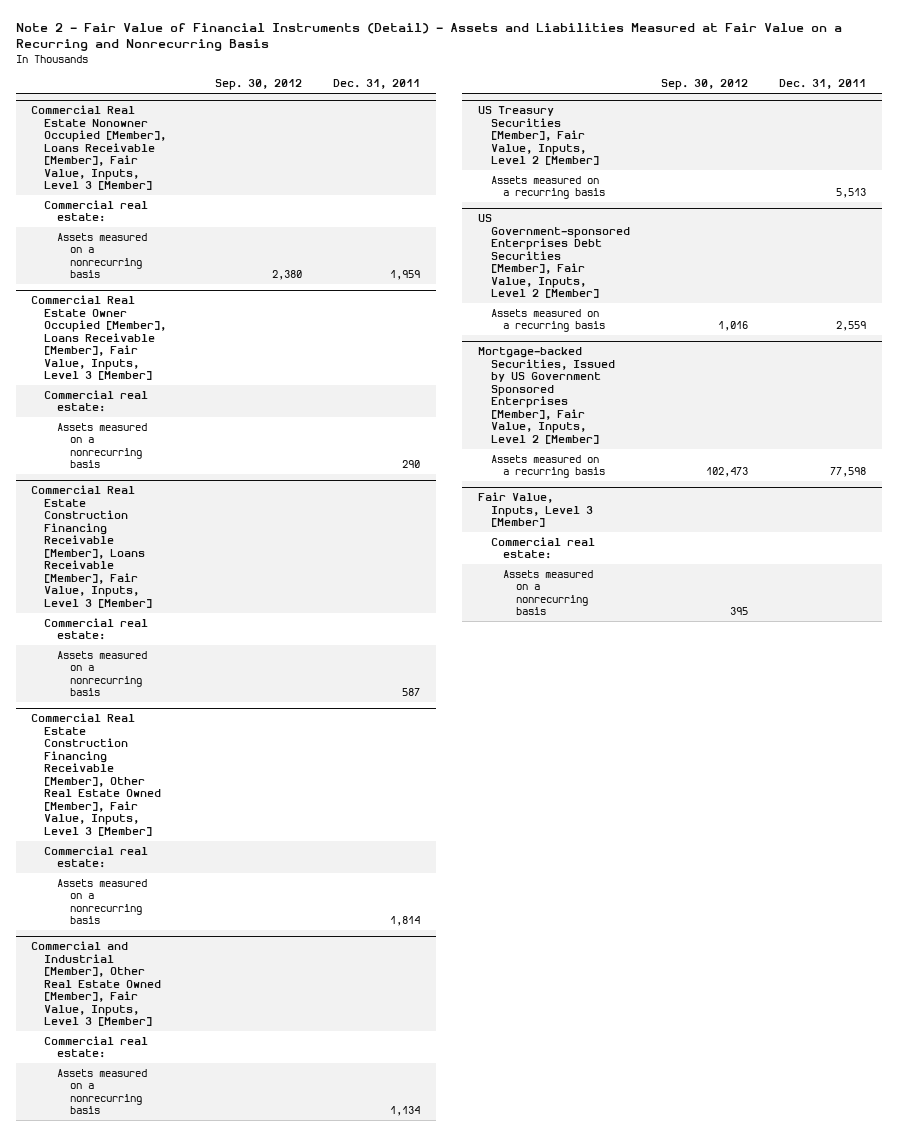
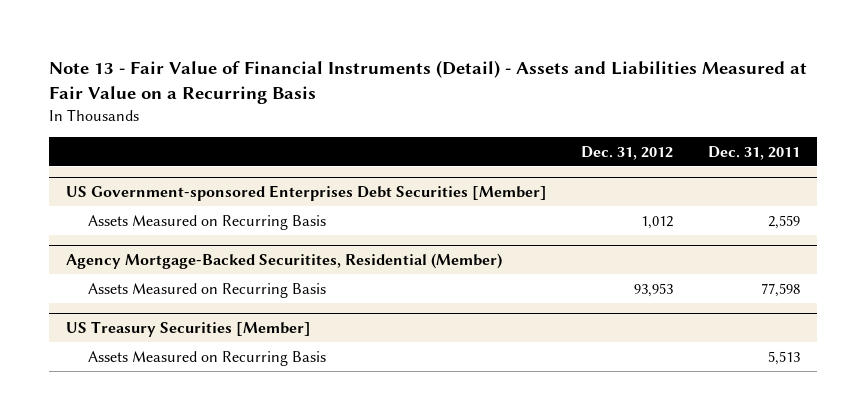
- Note 2 - Fair Value of Financial Instruments (Detail) - Assets and Liabilities Measured at Fair Value on a Recurring and Nonrecurring Basis
+ Note 13 - Fair Value of Financial Instruments (Detail) - Assets and Liabilities Measured at Fair Value on a Recurring Basis
- | Sep. 30, 2012 | Dec. 31, 2011
+ | Dec. 31, 2012 | Dec. 31, 2011
- Commercial Real Estate Nonowner Occupied [Member], Loans Receivable [Member], Fair Value, Inputs, Level 3 [Member]
- Commercial real estate:
- Assets measured on a nonrecurring basis | 2,380 | 1,959
- Commercial Real Estate Owner Occupied [Member], Loans Receivable [Member], Fair Value, Inputs, Level 3 [Member]
- Commercial real estate:
- Assets measured on a nonrecurring basis | | 290
- Commercial Real Estate Construction Financing Receivable [Member], Loans Receivable [Member], Fair Value, Inputs, Level 3 [Member]
- Commercial real estate:
- Assets measured on a nonrecurring basis | | 587
- Commercial Real Estate Construction Financing Receivable [Member], Other Real Estate Owned [Member], Fair Value, Inputs, Level 3 [Member]
- Commercial real estate:
- Assets measured on a nonrecurring basis | | 1,814
- Commercial and Industrial [Member], Other Real Estate Owned [Member], Fair Value, Inputs, Level 3 [Member]
- Commercial real estate:
- Assets measured on a nonrecurring basis | | 1,134
- US Treasury Securities [Member], Fair Value, Inputs, Level 2 [Member]
- Assets measured on a recurring basis | | 5,513
- US Government-sponsored Enterprises Debt Securities [Member], Fair Value, Inputs, Level 2 [Member]
- Assets measured on a recurring basis | 1,016 | 2,559
- Mortgage-backed Securities, Issued by US Government Sponsored Enterprises [Member], Fair Value, Inputs, Level 2 [Member]
- Assets measured on a recurring basis | 102,473 | 77,598
- Fair Value, Inputs, Level 3 [Member]
- Commercial real estate:
- Assets measured on a nonrecurring basis | 395 |
+ US Government-sponsored Enterprises Debt Securities [Member]
+ Assets Measured on Recurring Basis | 1,012 | 2,559
+ Agency Mortgage-Backed Securitites, Residential (Member)
+ Assets Measured on Recurring Basis | 93,953 | 77,598
+ US Treasury Securities [Member]
+ Assets Measured on Recurring Basis | | 5,513

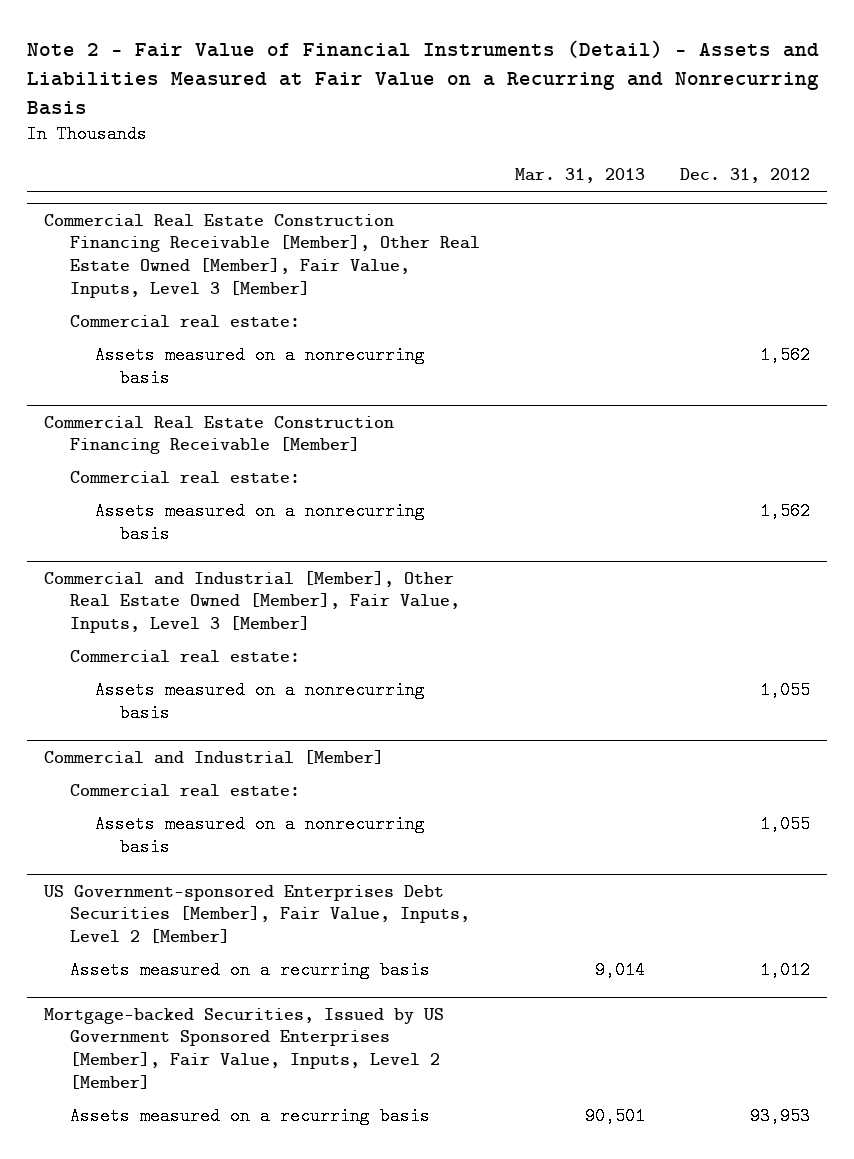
- Note 13 - Fair Value of Financial Instruments (Detail) - Assets and Liabilities Measured at Fair Value on a Recurring Basis
+ Note 2 - Fair Value of Financial Instruments (Detail) - Assets and Liabilities Measured at Fair Value on a Recurring and Nonrecurring Basis
- | Dec. 31, 2012 | Dec. 31, 2011
+ | Mar. 31, 2013 | Dec. 31, 2012
- US Government-sponsored Enterprises Debt Securities [Member]
- Assets Measured on Recurring Basis | 1,012 | 2,559
- Agency Mortgage-Backed Securitites, Residential (Member)
- Assets Measured on Recurring Basis | 93,953 | 77,598
- US Treasury Securities [Member]
- Assets Measured on Recurring Basis | | 5,513
+ Commercial Real Estate Construction Financing Receivable [Member], Other Real Estate Owned [Member], Fair Value, Inputs, Level 3 [Member]
+ Commercial real estate:
+ Assets measured on a nonrecurring basis | | 1,562
+ Commercial Real Estate Construction Financing Receivable [Member]
+ Commercial real estate:
+ Assets measured on a nonrecurring basis | | 1,562
+ Commercial and Industrial [Member], Other Real Estate Owned [Member], Fair Value, Inputs, Level 3 [Member]
+ Commercial real estate:
+ Assets measured on a nonrecurring basis | | 1,055
+ Commercial and Industrial [Member]
+ Commercial real estate:
+ Assets measured on a nonrecurring basis | | 1,055
+ US Government-sponsored Enterprises Debt Securities [Member], Fair Value, Inputs, Level 2 [Member]
+ Assets measured on a recurring basis | 9,014 | 1,012
+ Mortgage-backed Securities, Issued by US Government Sponsored Enterprises [Member], Fair Value, Inputs, Level 2 [Member]
+ Assets measured on a recurring basis | 90,501 | 93,953

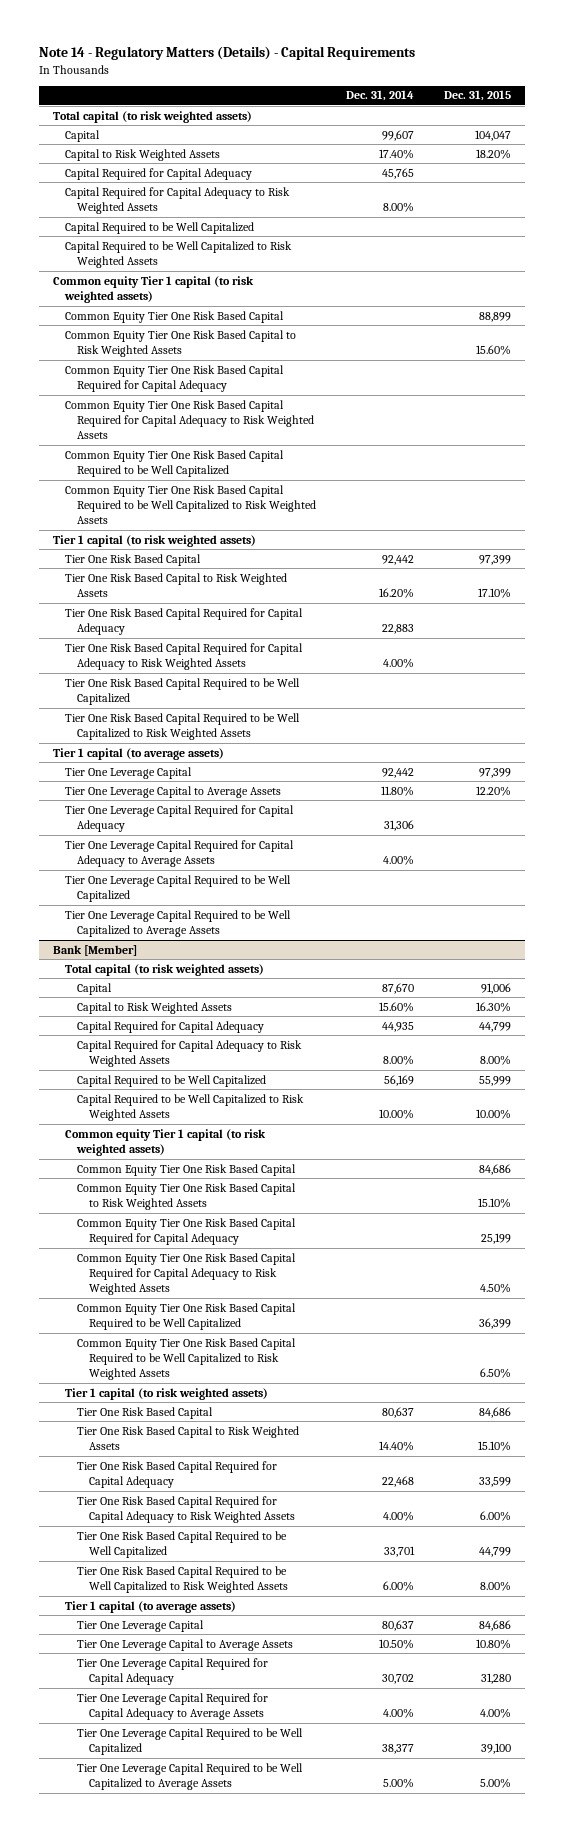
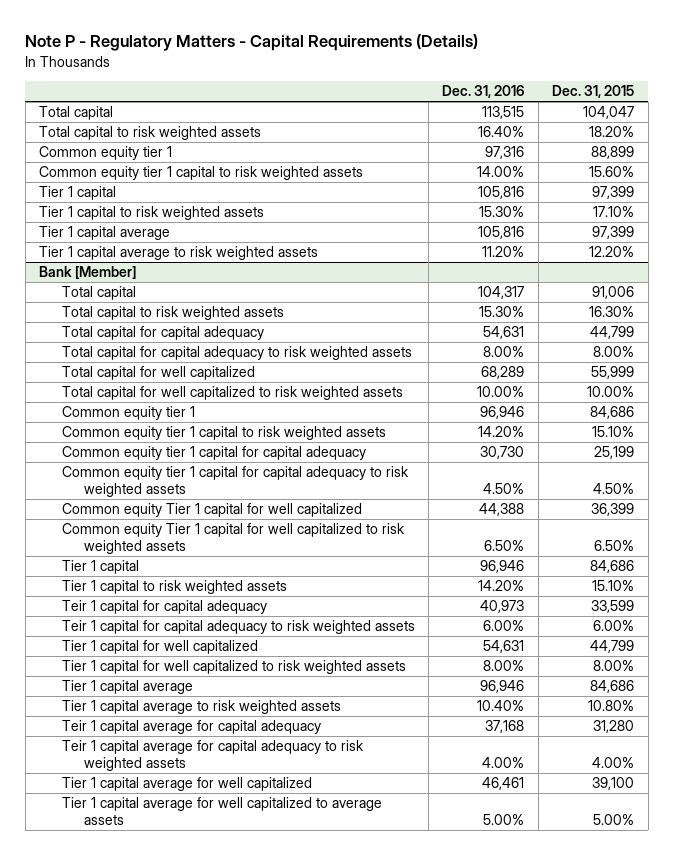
- Note 14 - Regulatory Matters (Details) - Capital Requirements
+ Note P - Regulatory Matters - Capital Requirements (Details)
- | Dec. 31, 2014 | Dec. 31, 2015
+ | Dec. 31, 2016 | Dec. 31, 2015
- Total capital (to risk weighted assets)
- Capital | 99,607 | 104,047
- Capital to Risk Weighted Assets | 17.40% | 18.20%
- Capital Required for Capital Adequacy | 45,765 |
- Capital Required for Capital Adequacy to Risk Weighted Assets | 8.00% |
- Capital Required to be Well Capitalized
- Capital Required to be Well Capitalized to Risk Weighted Assets
- Common equity Tier 1 capital (to risk weighted assets)
- Common Equity Tier One Risk Based Capital | | 88,899
- Common Equity Tier One Risk Based Capital to Risk Weighted Assets | | 15.60%
- Common Equity Tier One Risk Based Capital Required for Capital Adequacy
- Common Equity Tier One Risk Based Capital Required for Capital Adequacy to Risk Weighted Assets
- Common Equity Tier One Risk Based Capital Required to be Well Capitalized
- Common Equity Tier One Risk Based Capital Required to be Well Capitalized to Risk Weighted Assets
- Tier 1 capital (to risk weighted assets)
- Tier One Risk Based Capital | 92,442 | 97,399
- Tier One Risk Based Capital to Risk Weighted Assets | 16.20% | 17.10%
- Tier One Risk Based Capital Required for Capital Adequacy | 22,883 |
- Tier One Risk Based Capital Required for Capital Adequacy to Risk Weighted Assets | 4.00% |
- Tier One Risk Based Capital Required to be Well Capitalized
- Tier One Risk Based Capital Required to be Well Capitalized to Risk Weighted Assets
- Tier 1 capital (to average assets)
- Tier One Leverage Capital | 92,442 | 97,399
- Tier One Leverage Capital to Average Assets | 11.80% | 12.20%
- Tier One Leverage Capital Required for Capital Adequacy | 31,306 |
- Tier One Leverage Capital Required for Capital Adequacy to Average Assets | 4.00% |
- Tier One Leverage Capital Required to be Well Capitalized
- Tier One Leverage Capital Required to be Well Capitalized to Average Assets
+ Total capital | 113,515 | 104,047
+ Total capital to risk weighted assets | 16.40% | 18.20%
+ Common equity tier 1 | 97,316 | 88,899
+ Common equity tier 1 capital to risk weighted assets | 14.00% | 15.60%
+ Tier 1 capital | 105,816 | 97,399
+ Tier 1 capital to risk weighted assets | 15.30% | 17.10%
+ Tier 1 capital average | 105,816 | 97,399
+ Tier 1 capital average to risk weighted assets | 11.20% | 12.20%
@ Bank [Member]
- Total capital (to risk weighted assets)
- Capital | 87,670 | 91,006
- Capital to Risk Weighted Assets | 15.60% | 16.30%
- Capital Required for Capital Adequacy | 44,935 | 44,799
- Capital Required for Capital Adequacy to Risk Weighted Assets | 8.00% | 8.00%
- Capital Required to be Well Capitalized | 56,169 | 55,999
- Capital Required to be Well Capitalized to Risk Weighted Assets | 10.00% | 10.00%
- Common equity Tier 1 capital (to risk weighted assets)
- Common Equity Tier One Risk Based Capital | | 84,686
- Common Equity Tier One Risk Based Capital to Risk Weighted Assets | | 15.10%
- Common Equity Tier One Risk Based Capital Required for Capital Adequacy | | 25,199
- Common Equity Tier One Risk Based Capital Required for Capital Adequacy to Risk Weighted Assets | | 4.50%
- Common Equity Tier One Risk Based Capital Required to be Well Capitalized | | 36,399
- Common Equity Tier One Risk Based Capital Required to be Well Capitalized to Risk Weighted Assets | | 6.50%
- Tier 1 capital (to risk weighted assets)
- Tier One Risk Based Capital | 80,637 | 84,686
- Tier One Risk Based Capital to Risk Weighted Assets | 14.40% | 15.10%
- Tier One Risk Based Capital Required for Capital Adequacy | 22,468 | 33,599
- Tier One Risk Based Capital Required for Capital Adequacy to Risk Weighted Assets | 4.00% | 6.00%
- Tier One Risk Based Capital Required to be Well Capitalized | 33,701 | 44,799
- Tier One Risk Based Capital Required to be Well Capitalized to Risk Weighted Assets | 6.00% | 8.00%
- Tier 1 capital (to average assets)
- Tier One Leverage Capital | 80,637 | 84,686
- Tier One Leverage Capital to Average Assets | 10.50% | 10.80%
- Tier One Leverage Capital Required for Capital Adequacy | 30,702 | 31,280
- Tier One Leverage Capital Required for Capital Adequacy to Average Assets | 4.00% | 4.00%
- Tier One Leverage Capital Required to be Well Capitalized | 38,377 | 39,100
- Tier One Leverage Capital Required to be Well Capitalized to Average Assets | 5.00% | 5.00%
+ Total capital | 104,317 | 91,006
+ Total capital to risk weighted assets | 15.30% | 16.30%
+ Total capital for capital adequacy | 54,631 | 44,799
+ Total capital for capital adequacy to risk weighted assets | 8.00% | 8.00%
+ Total capital for well capitalized | 68,289 | 55,999
+ Total capital for well capitalized to risk weighted assets | 10.00% | 10.00%
+ Common equity tier 1 | 96,946 | 84,686
+ Common equity tier 1 capital to risk weighted assets | 14.20% | 15.10%
+ Common equity tier 1 capital for capital adequacy | 30,730 | 25,199
+ Common equity tier 1 capital for capital adequacy to risk weighted assets | 4.50% | 4.50%
+ Common equity Tier 1 capital for well capitalized | 44,388 | 36,399
+ Common equity Tier 1 capital for well capitalized to risk weighted assets | 6.50% | 6.50%
+ Tier 1 capital | 96,946 | 84,686
+ Tier 1 capital to risk weighted assets | 14.20% | 15.10%
+ Teir 1 capital for capital adequacy | 40,973 | 33,599
+ Teir 1 capital for capital adequacy to risk weighted assets | 6.00% | 6.00%
+ Tier 1 capital for well capitalized | 54,631 | 44,799
+ Tier 1 capital for well capitalized to risk weighted assets | 8.00% | 8.00%
+ Tier 1 capital average | 96,946 | 84,686
+ Tier 1 capital average to risk weighted assets | 10.40% | 10.80%
+ Teir 1 capital average for capital adequacy | 37,168 | 31,280
+ Teir 1 capital average for capital adequacy to risk weighted assets | 4.00% | 4.00%
+ Tier 1 capital average for well capitalized | 46,461 | 39,100
+ Tier 1 capital average for well capitalized to average assets | 5.00% | 5.00%

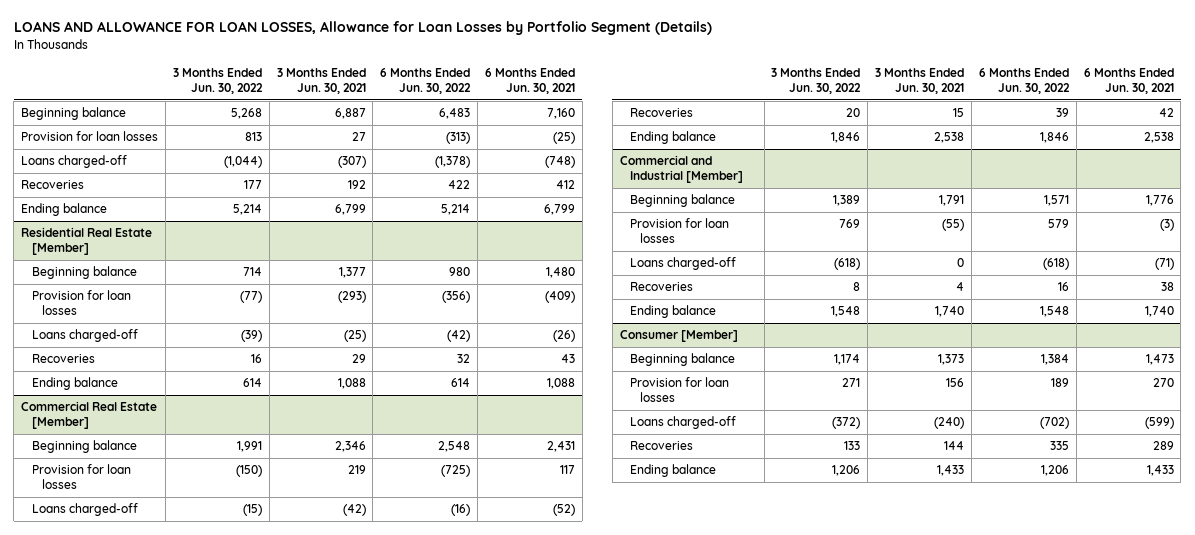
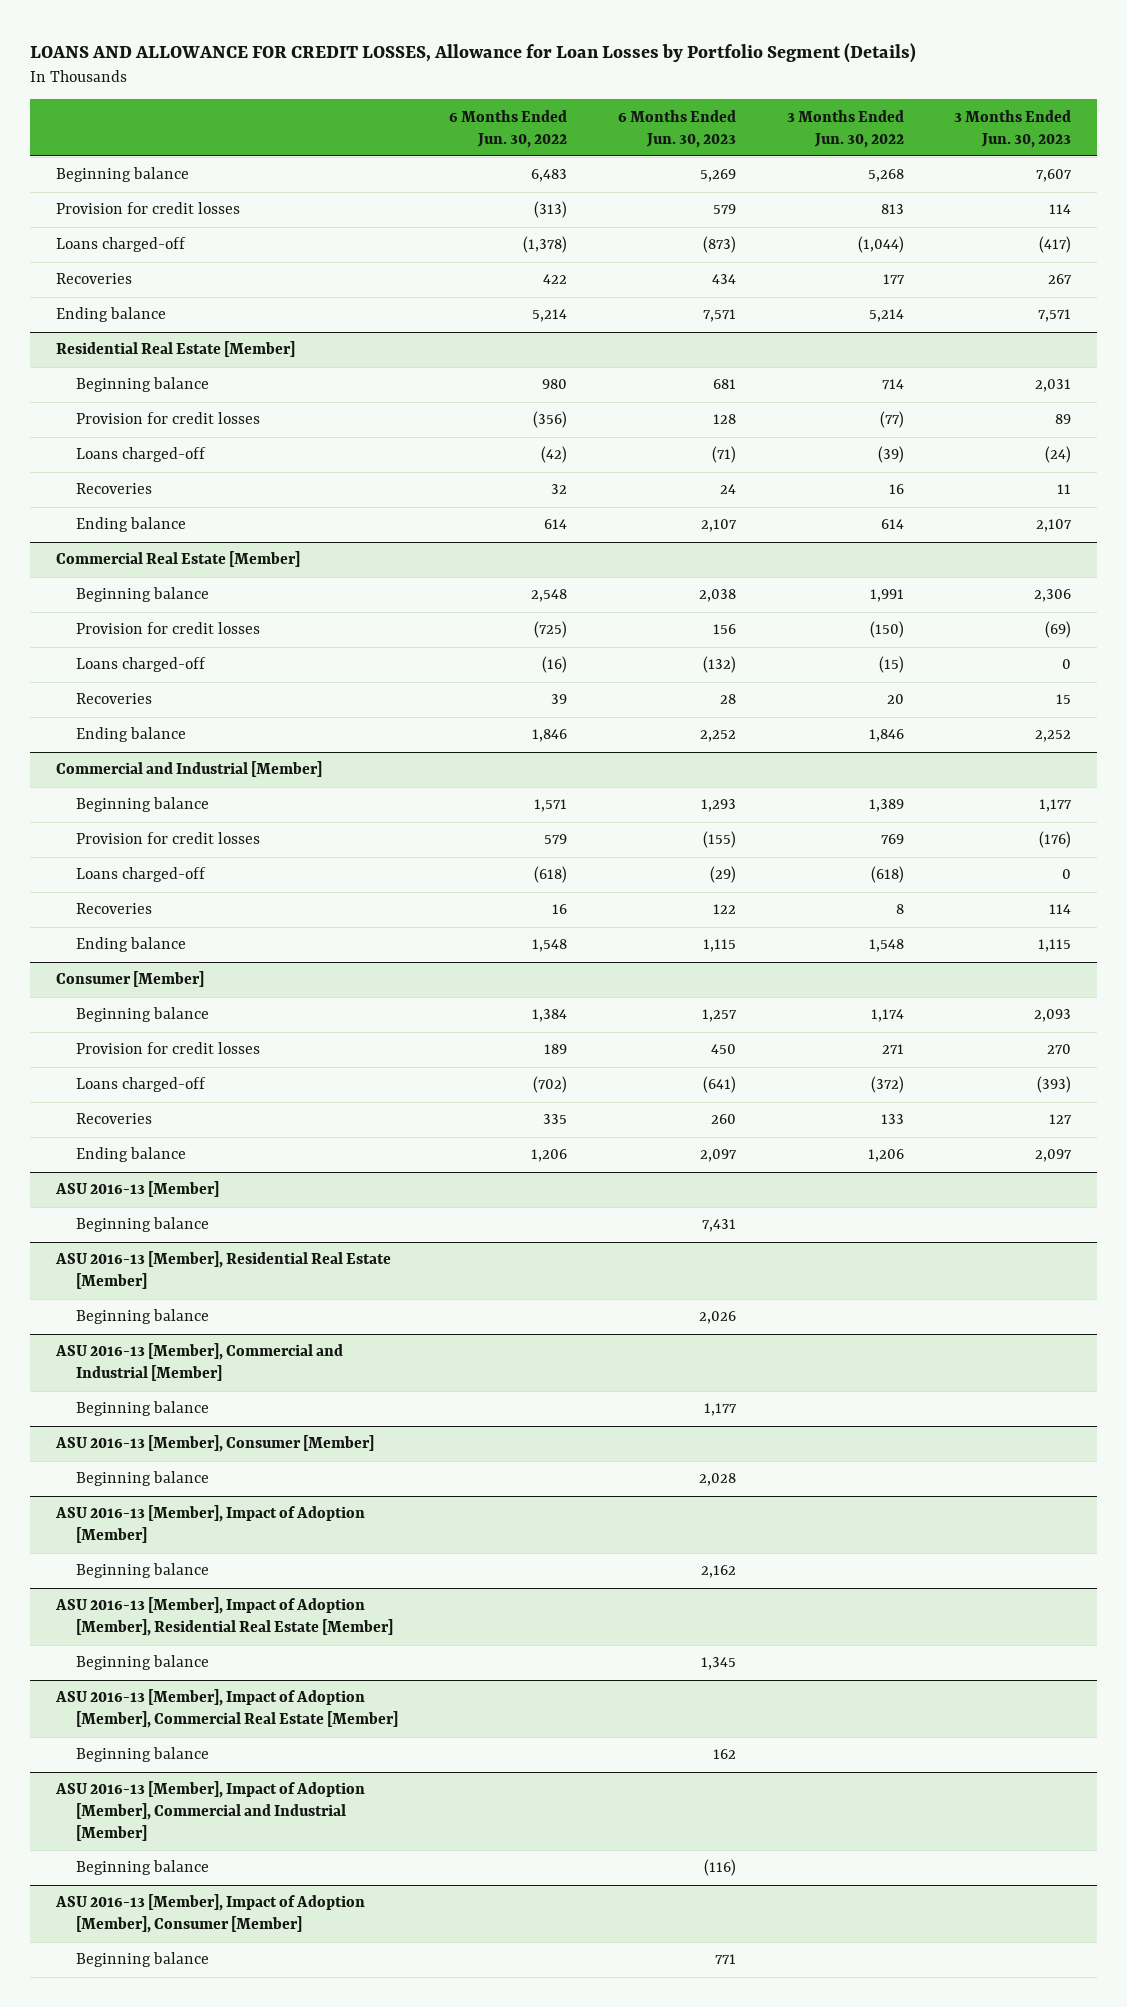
- LOANS AND ALLOWANCE FOR LOAN LOSSES, Allowance for Loan Losses by Portfolio Segment (Details)
+ LOANS AND ALLOWANCE FOR CREDIT LOSSES, Allowance for Loan Losses by Portfolio Segment (Details)
- | 3 Months Ended Jun. 30, 2022 | 3 Months Ended Jun. 30, 2021 | 6 Months Ended Jun. 30, 2022 | 6 Months Ended Jun. 30, 2021
+ | 6 Months Ended Jun. 30, 2022 | 6 Months Ended Jun. 30, 2023 | 3 Months Ended Jun. 30, 2022 | 3 Months Ended Jun. 30, 2023
- Provision for loan losses | 813 | 27 | (313) | (25)
+ Provision for credit losses | (313) | 579 | 813 | 114
@ Residential Real Estate [Member]
- Provision for loan losses | (77) | (293) | (356) | (409)
+ Provision for credit losses | (356) | 128 | (77) | 89
@ Commercial Real Estate [Member]
- Provision for loan losses | (150) | 219 | (725) | 117
+ Provision for credit losses | (725) | 156 | (150) | (69)
@ Commercial and Industrial [Member]
- Provision for loan losses | 769 | (55) | 579 | (3)
+ Provision for credit losses | 579 | (155) | 769 | (176)
@ Consumer [Member]
- Provision for loan losses | 271 | 156 | 189 | 270
+ Provision for credit losses | 189 | 450 | 271 | 270
+ ASU 2016-13 [Member]
+ Beginning balance | | 7,431 | |
+ ASU 2016-13 [Member], Residential Real Estate [Member]
+ Beginning balance | | 2,026 | |
+ ASU 2016-13 [Member], Commercial and Industrial [Member]
+ Beginning balance | | 1,177 | |
+ ASU 2016-13 [Member], Consumer [Member]
+ Beginning balance | | 2,028 | |
+ ASU 2016-13 [Member], Impact of Adoption [Member]
+ Beginning balance | | 2,162 | |
+ ASU 2016-13 [Member], Impact of Adoption [Member], Residential Real Estate [Member]
+ Beginning balance | | 1,345 | |
+ ASU 2016-13 [Member], Impact of Adoption [Member], Commercial Real Estate [Member]
+ Beginning balance | | 162 | |
+ ASU 2016-13 [Member], Impact of Adoption [Member], Commercial and Industrial [Member]
+ Beginning balance | | (116) | |
+ ASU 2016-13 [Member], Impact of Adoption [Member], Consumer [Member]
+ Beginning balance | | 771 | |

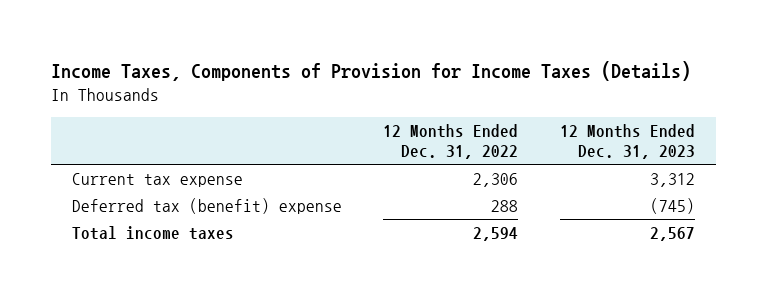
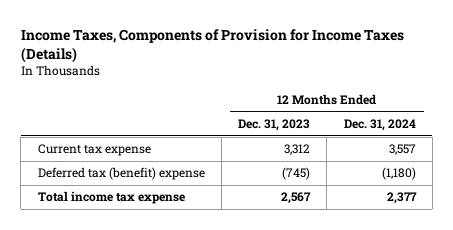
- | 12 Months Ended Dec. 31, 2022 | 12 Months Ended Dec. 31, 2023
+ | 12 Months Ended Dec. 31, 2023 | 12 Months Ended Dec. 31, 2024
- Total income taxes | 2,594 | 2,567
+ Total income tax expense | 2,567 | 2,377

